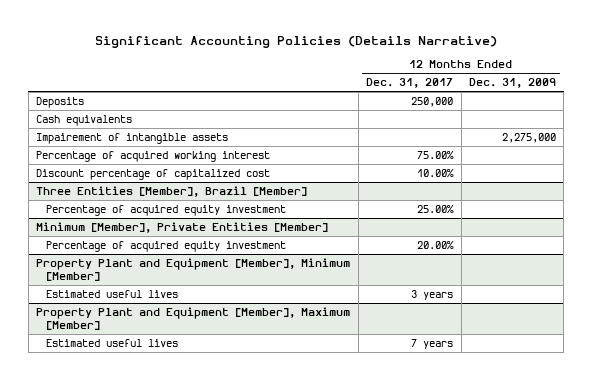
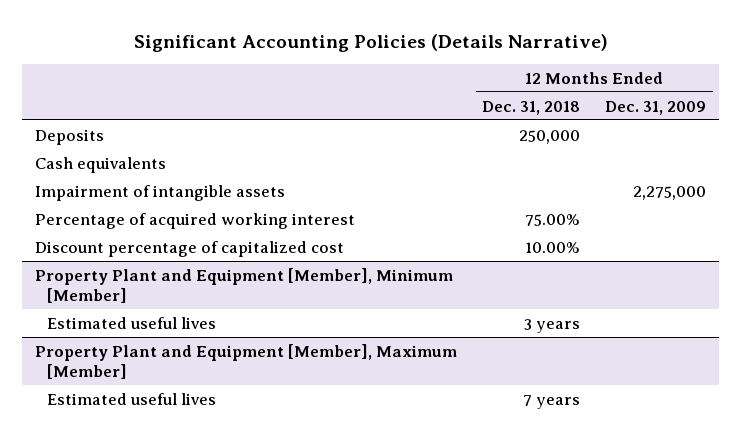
- | 12 Months Ended Dec. 31, 2017 | 12 Months Ended Dec. 31, 2009
+ | 12 Months Ended Dec. 31, 2018 | 12 Months Ended Dec. 31, 2009
- Impairement of intangible assets | | 2,275,000
+ Impairment of intangible assets | | 2,275,000
- Three Entities [Member], Brazil [Member]
- Percentage of acquired equity investment | 25.00% |
- Minimum [Member], Private Entities [Member]
- Percentage of acquired equity investment | 20.00% |

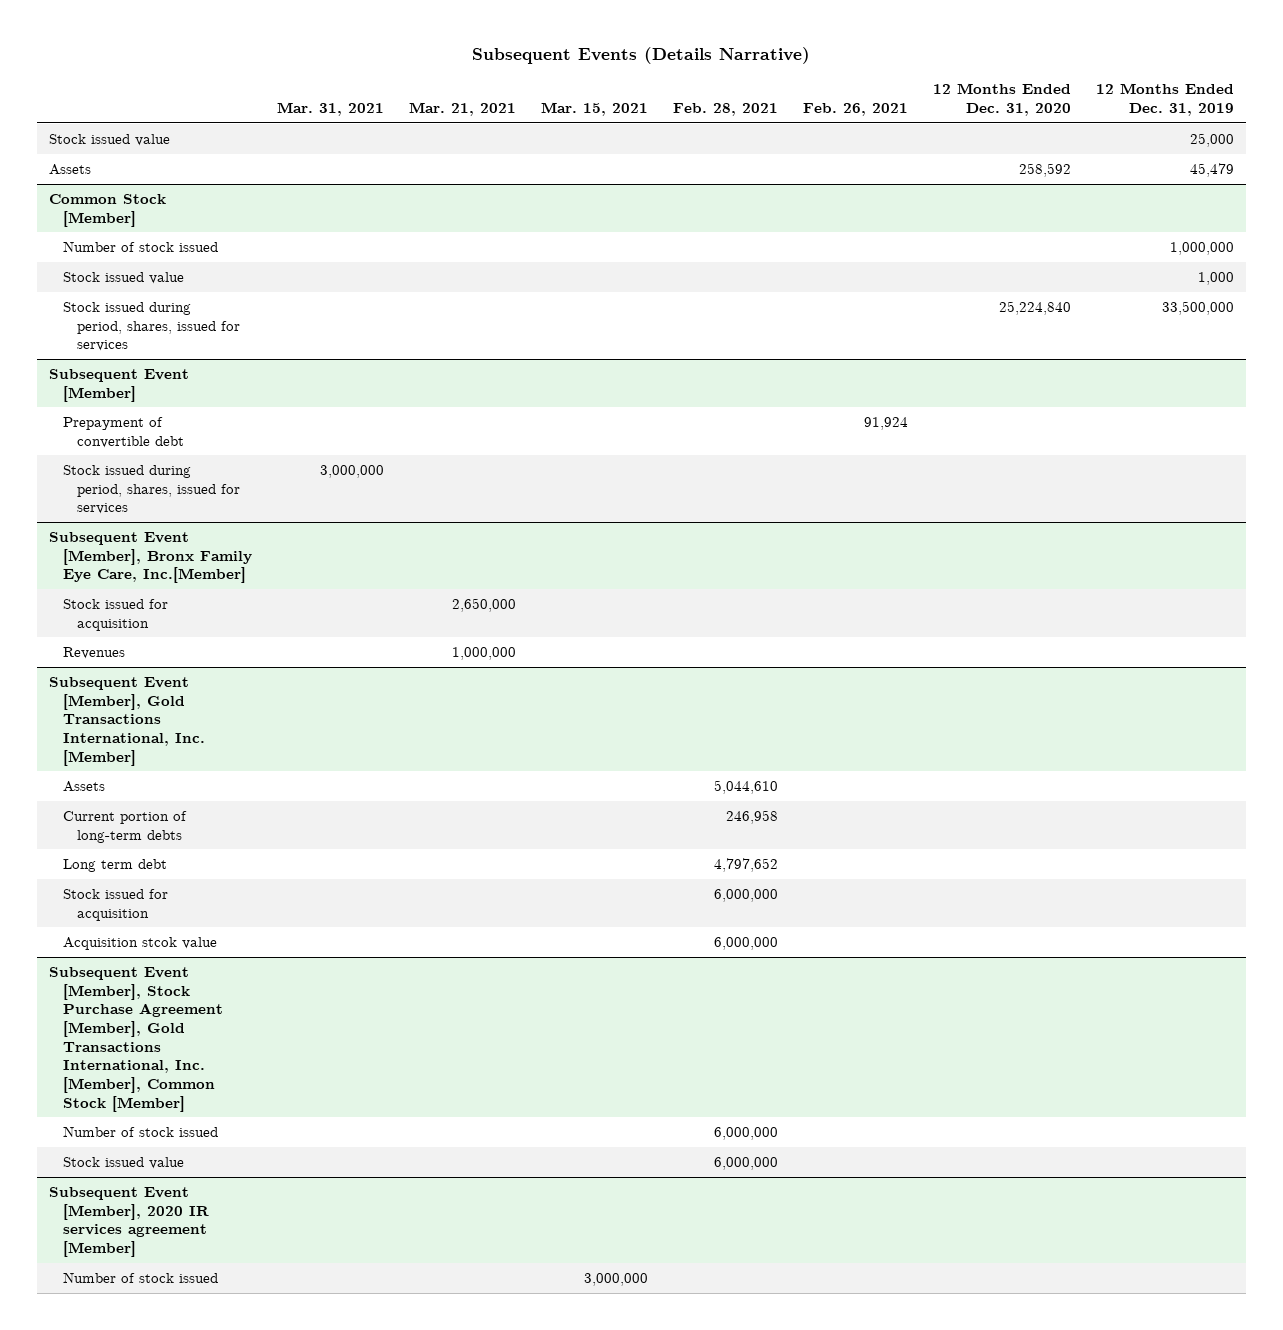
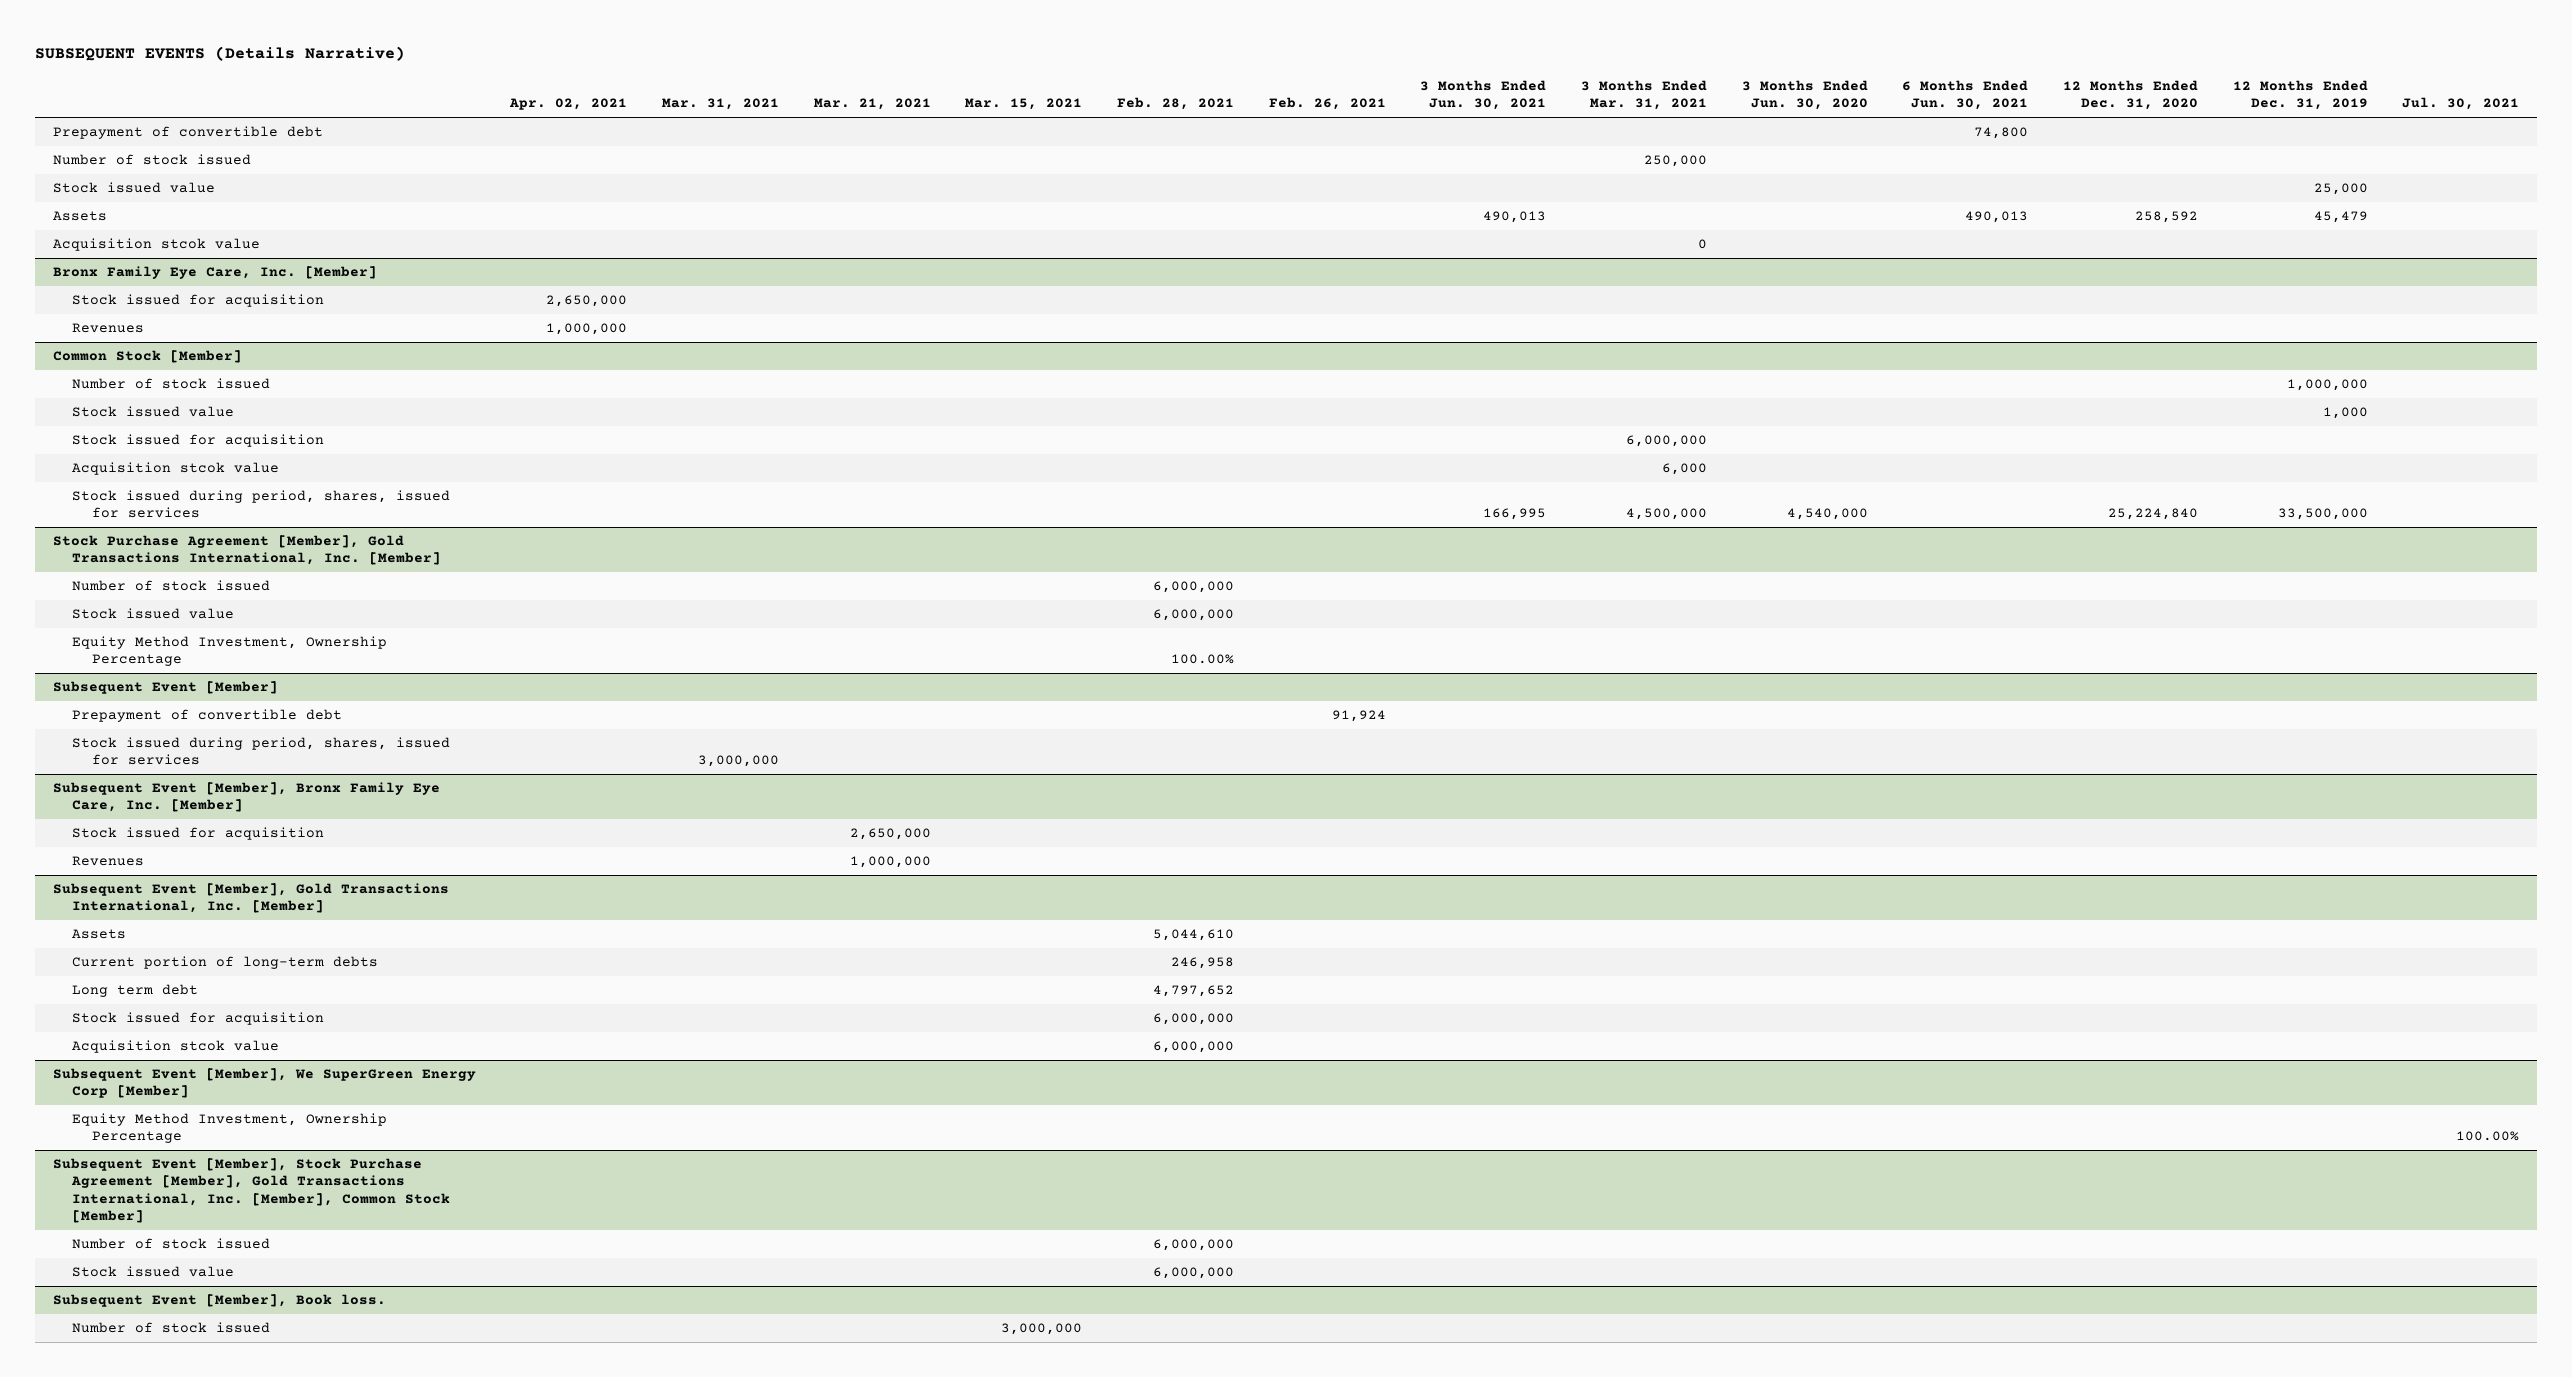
- Subsequent Events (Details Narrative)
+ SUBSEQUENT EVENTS (Details Narrative)
- | Mar. 31, 2021 | Mar. 21, 2021 | Mar. 15, 2021 | Feb. 28, 2021 | Feb. 26, 2021 | 12 Months Ended Dec. 31, 2020 | 12 Months Ended Dec. 31, 2019
+ | Apr. 02, 2021 | Mar. 31, 2021 | Mar. 21, 2021 | Mar. 15, 2021 | Feb. 28, 2021 | Feb. 26, 2021 | 3 Months Ended Jun. 30, 2021 | 3 Months Ended Mar. 31, 2021 | 3 Months Ended Jun. 30, 2020 | 6 Months Ended Jun. 30, 2021 | 12 Months Ended Dec. 31, 2020 | 12 Months Ended Dec. 31, 2019 | Jul. 30, 2021
+ Prepayment of convertible debt | | | | | | | | | | 74,800 | | |
+ Number of stock issued | | | | | | | | 250,000 | | | | |
+ Acquisition stcok value | | | | | | | | 0 | | | | |
+ Bronx Family Eye Care, Inc. [Member]
+ Stock issued for acquisition | 2,650,000 | | | | | | | | | | | |
+ Revenues | 1,000,000 | | | | | | | | | | | |
@ Common Stock [Member]
+ Stock issued for acquisition | | | | | | | | 6,000,000 | | | | |
+ Acquisition stcok value | | | | | | | | 6,000 | | | | |
+ Stock Purchase Agreement [Member], Gold Transactions International, Inc. [Member]
+ Number of stock issued | | | | | 6,000,000 | | | | | | | |
+ Stock issued value | | | | | 6,000,000 | | | | | | | |
+ Equity Method Investment, Ownership Percentage | | | | | 100.00% | | | | | | | |
- Subsequent Event [Member], Bronx Family Eye Care, Inc.[Member]
+ Subsequent Event [Member], Bronx Family Eye Care, Inc. [Member]
+ Subsequent Event [Member], We SuperGreen Energy Corp [Member]
+ Equity Method Investment, Ownership Percentage | | | | | | | | | | | | | 100.00%
- Subsequent Event [Member], 2020 IR services agreement [Member]
+ Subsequent Event [Member], Book loss.

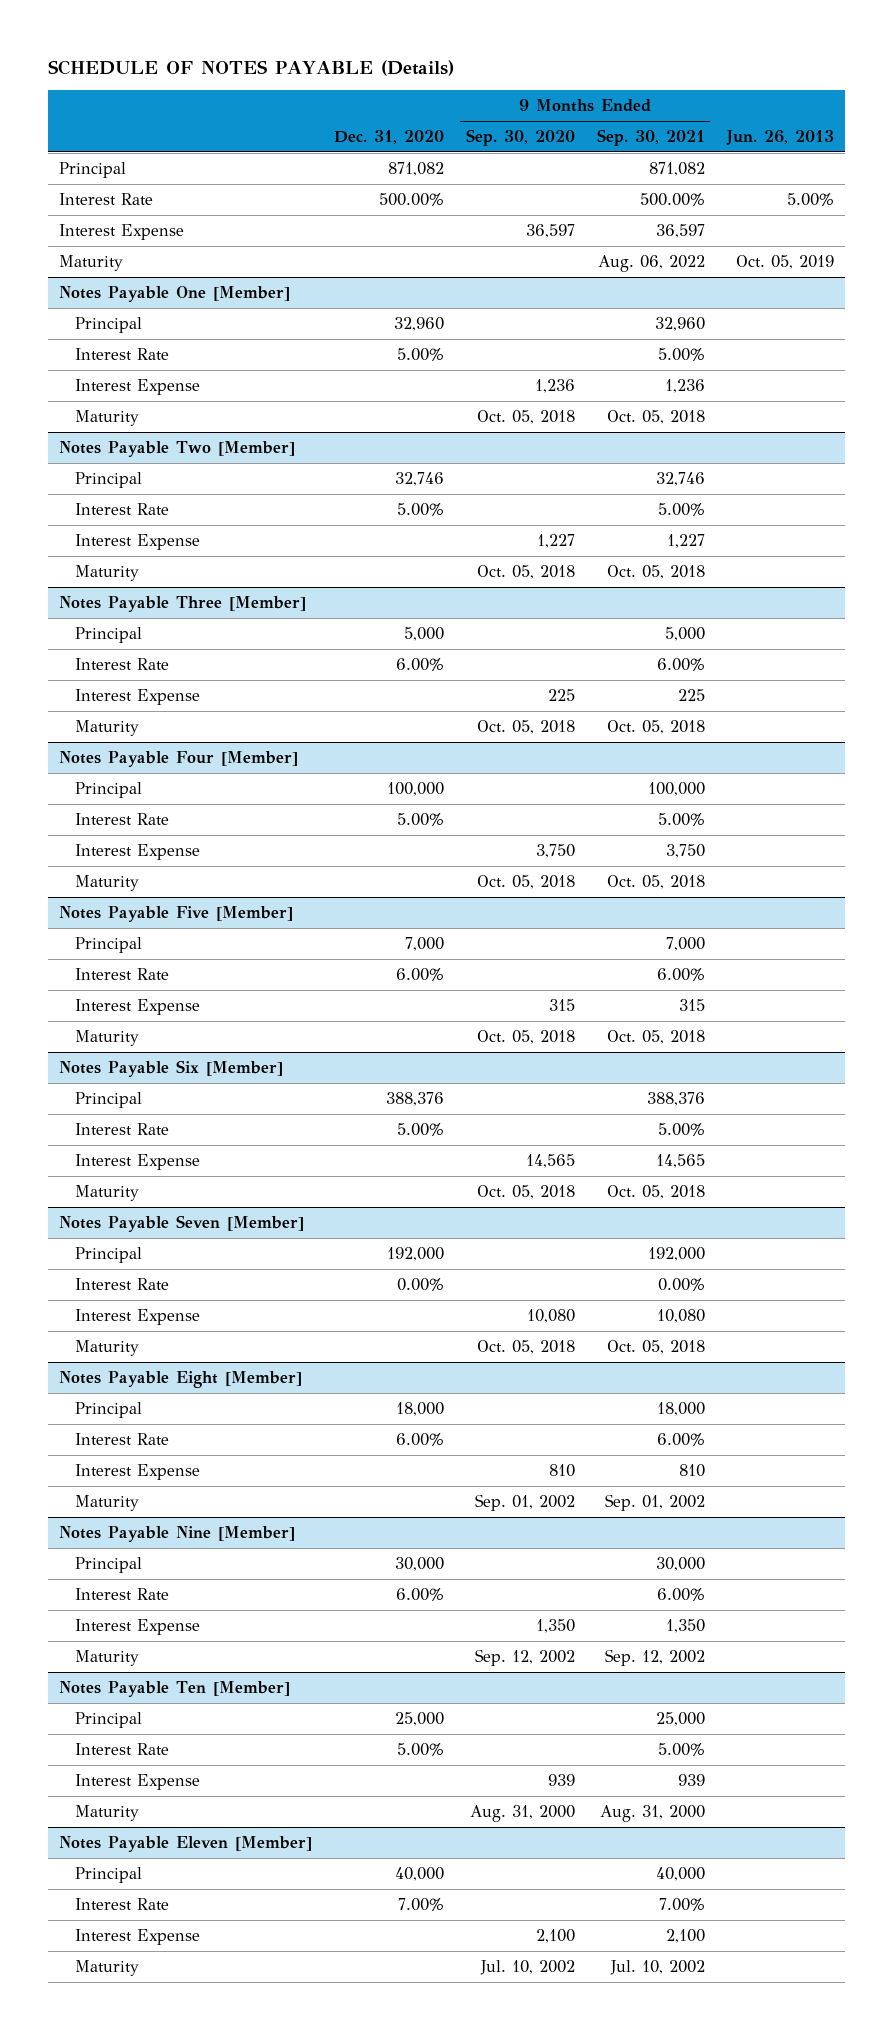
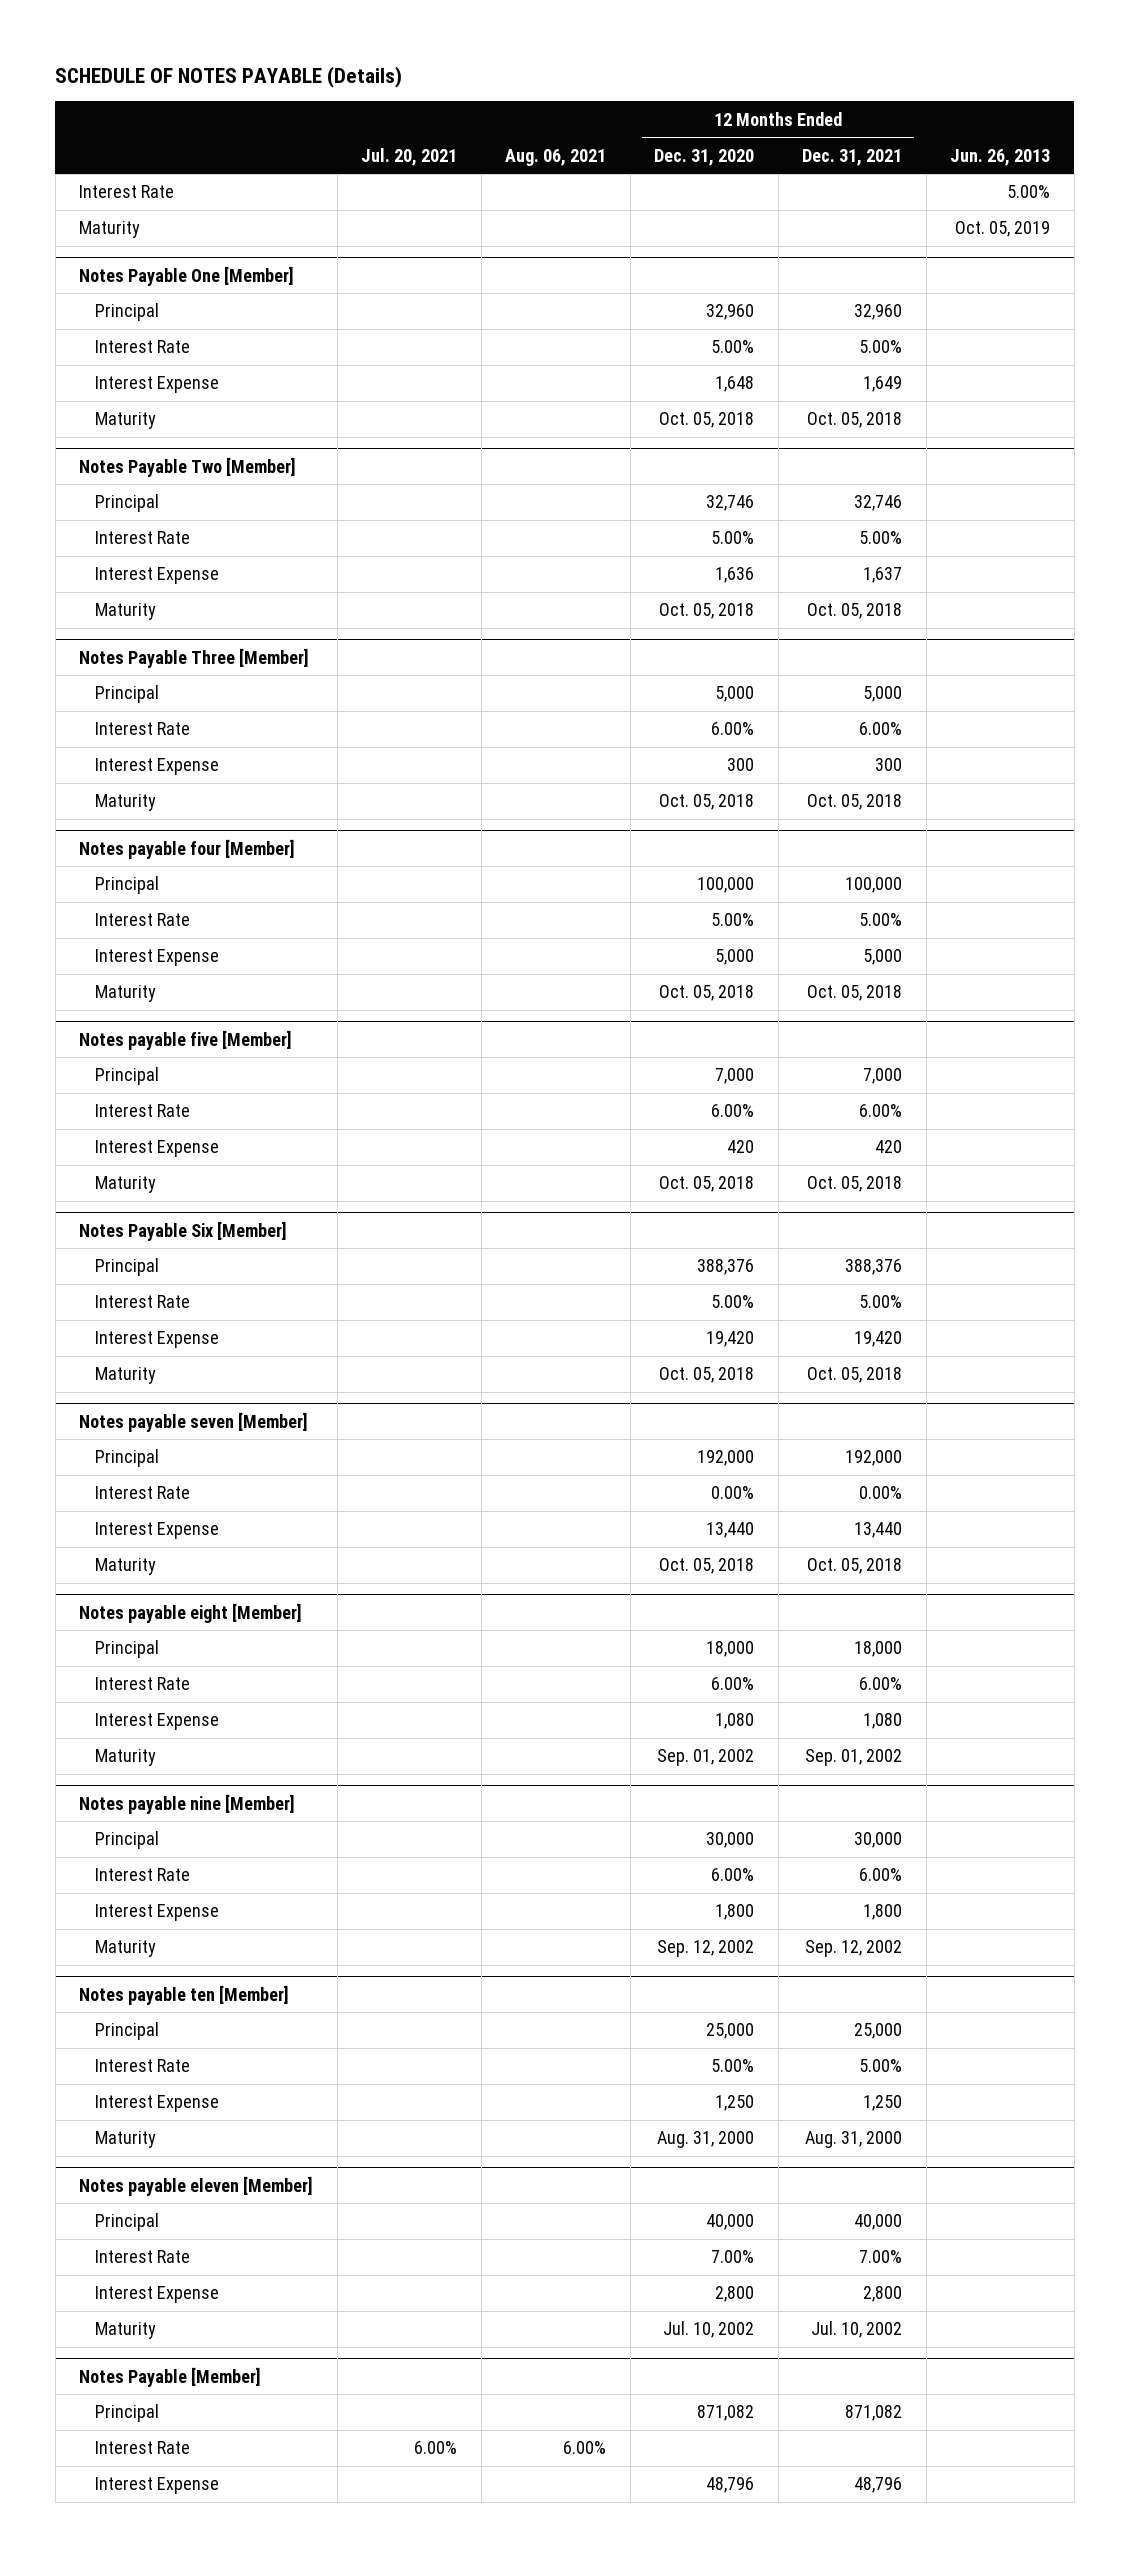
- | Dec. 31, 2020 | 9 Months Ended Sep. 30, 2020 | 9 Months Ended Sep. 30, 2021 | Jun. 26, 2013
+ | Jul. 20, 2021 | Aug. 06, 2021 | 12 Months Ended Dec. 31, 2020 | 12 Months Ended Dec. 31, 2021 | Jun. 26, 2013
- Principal | 871,082 | | 871,082 |
- Interest Expense | | 36,597 | 36,597 |
- Notes Payable Four [Member]
+ Notes payable four [Member]
- Notes Payable Five [Member]
+ Notes payable five [Member]
- Notes Payable Seven [Member]
+ Notes payable seven [Member]
- Notes Payable Eight [Member]
+ Notes payable eight [Member]
- Notes Payable Nine [Member]
+ Notes payable nine [Member]
- Notes Payable Ten [Member]
+ Notes payable ten [Member]
- Notes Payable Eleven [Member]
+ Notes payable eleven [Member]
+ Notes Payable [Member]
+ Principal | | | 871,082 | 871,082 |
+ Interest Rate | 6.00% | 6.00% | | |
+ Interest Expense | | | 48,796 | 48,796 |

